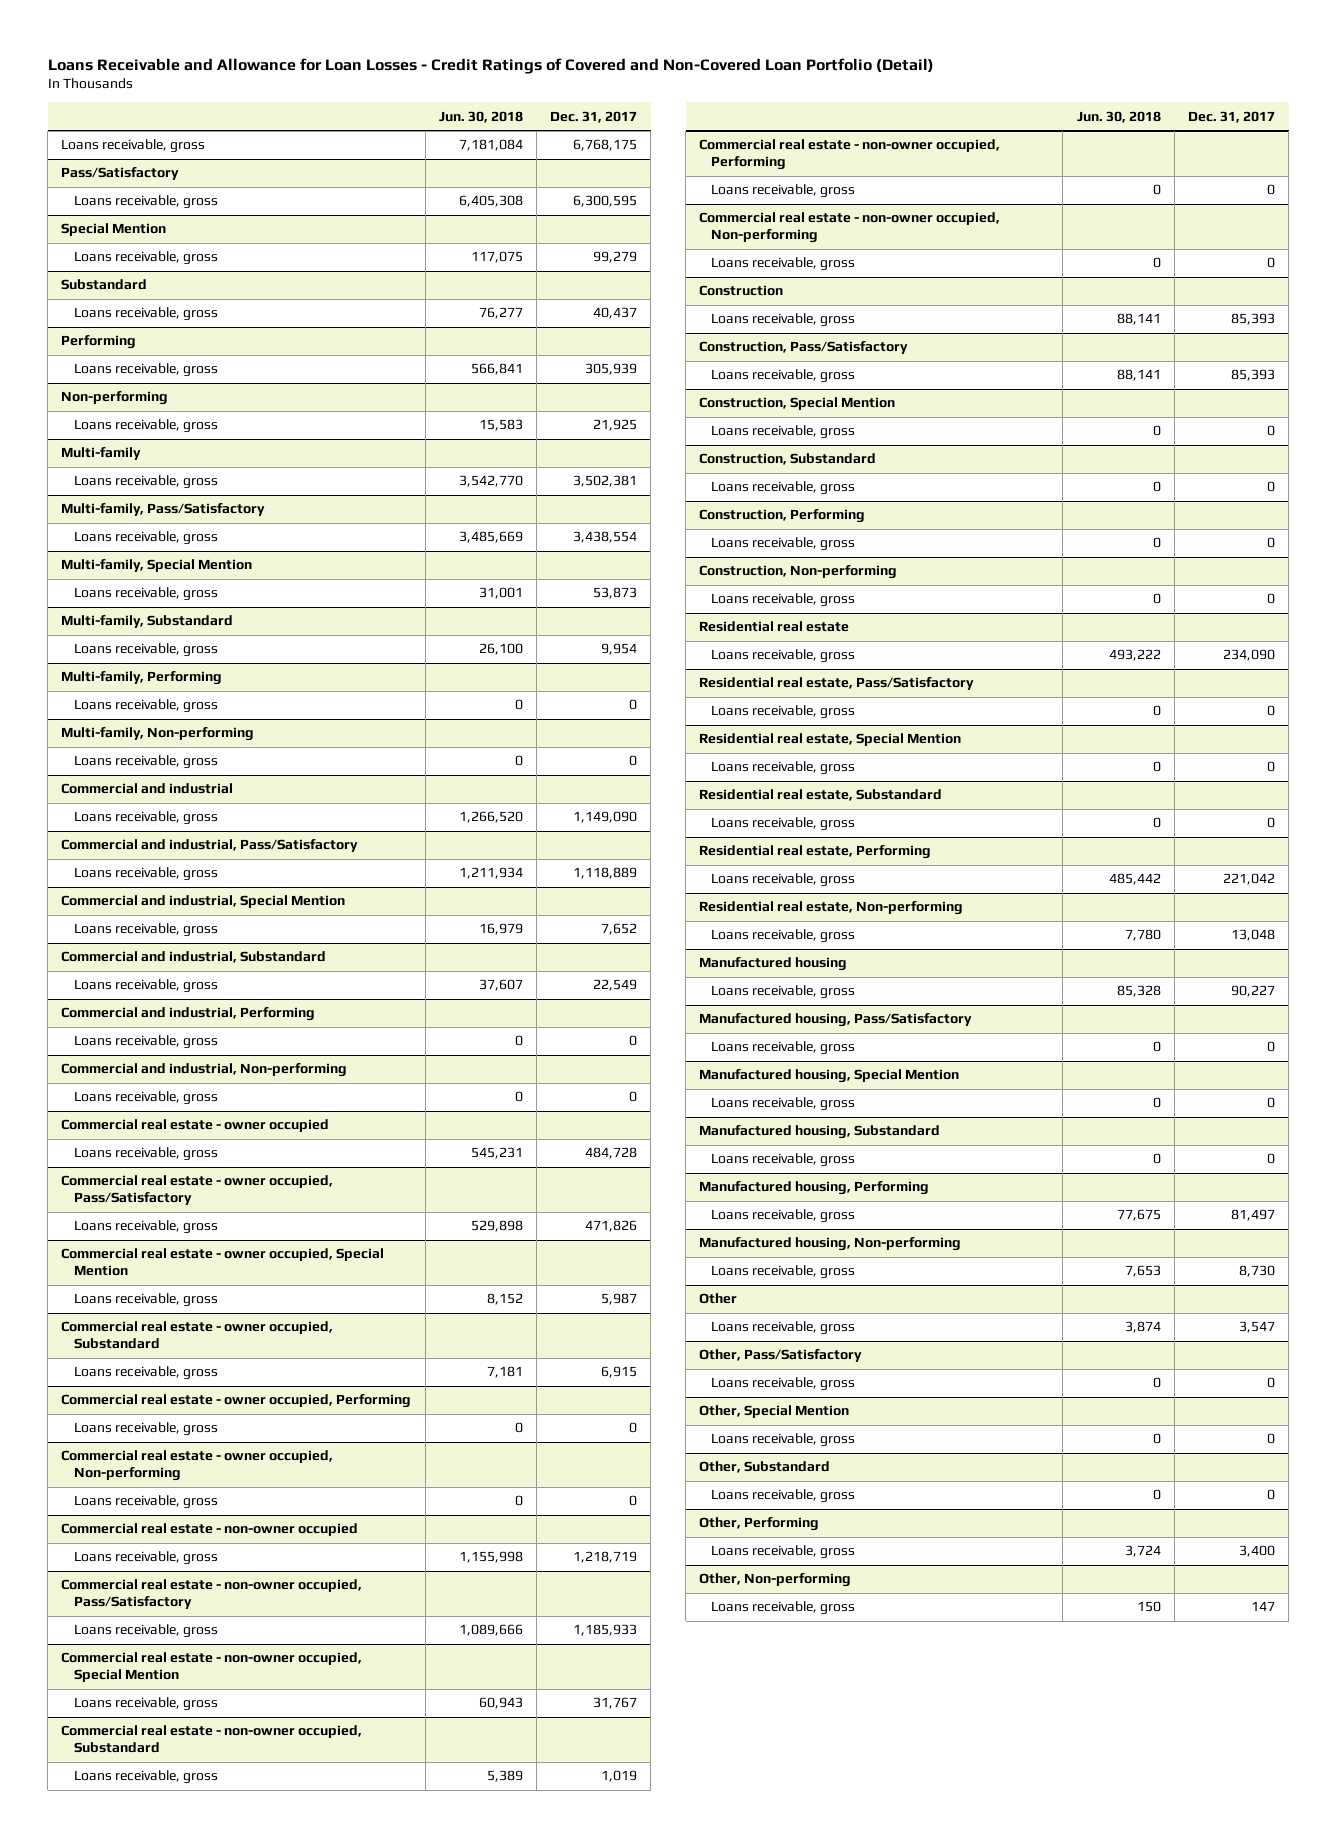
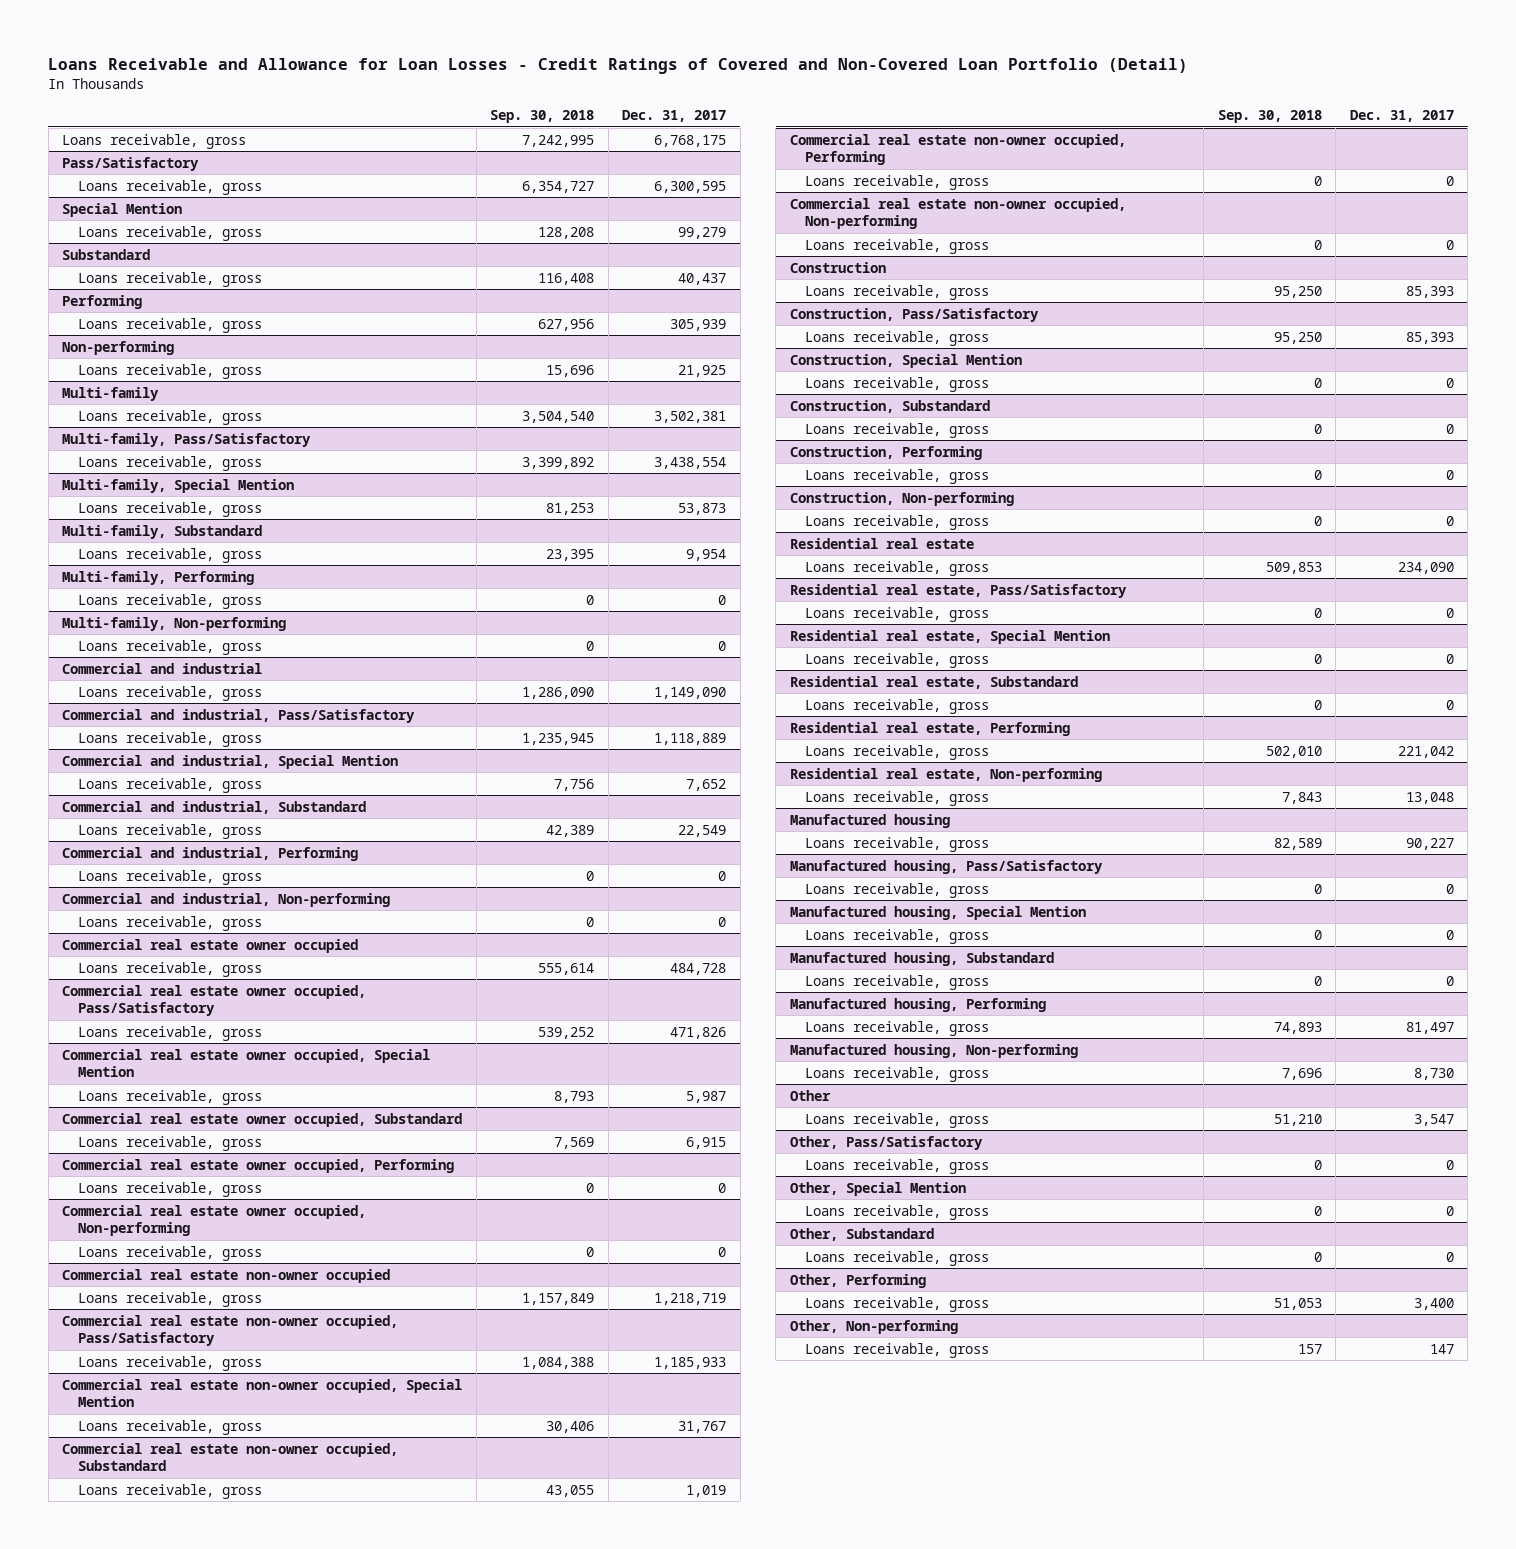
- | Jun. 30, 2018 | Dec. 31, 2017
+ | Sep. 30, 2018 | Dec. 31, 2017
- Commercial real estate - owner occupied
+ Commercial real estate owner occupied
- Commercial real estate - owner occupied, Pass/Satisfactory
+ Commercial real estate owner occupied, Pass/Satisfactory
- Commercial real estate - owner occupied, Special Mention
+ Commercial real estate owner occupied, Special Mention
- Commercial real estate - owner occupied, Substandard
+ Commercial real estate owner occupied, Substandard
- Commercial real estate - owner occupied, Performing
+ Commercial real estate owner occupied, Performing
- Commercial real estate - owner occupied, Non-performing
+ Commercial real estate owner occupied, Non-performing
- Commercial real estate - non-owner occupied
+ Commercial real estate non-owner occupied
- Commercial real estate - non-owner occupied, Pass/Satisfactory
+ Commercial real estate non-owner occupied, Pass/Satisfactory
- Commercial real estate - non-owner occupied, Special Mention
+ Commercial real estate non-owner occupied, Special Mention
- Commercial real estate - non-owner occupied, Substandard
+ Commercial real estate non-owner occupied, Substandard
- Commercial real estate - non-owner occupied, Performing
+ Commercial real estate non-owner occupied, Performing
- Commercial real estate - non-owner occupied, Non-performing
+ Commercial real estate non-owner occupied, Non-performing

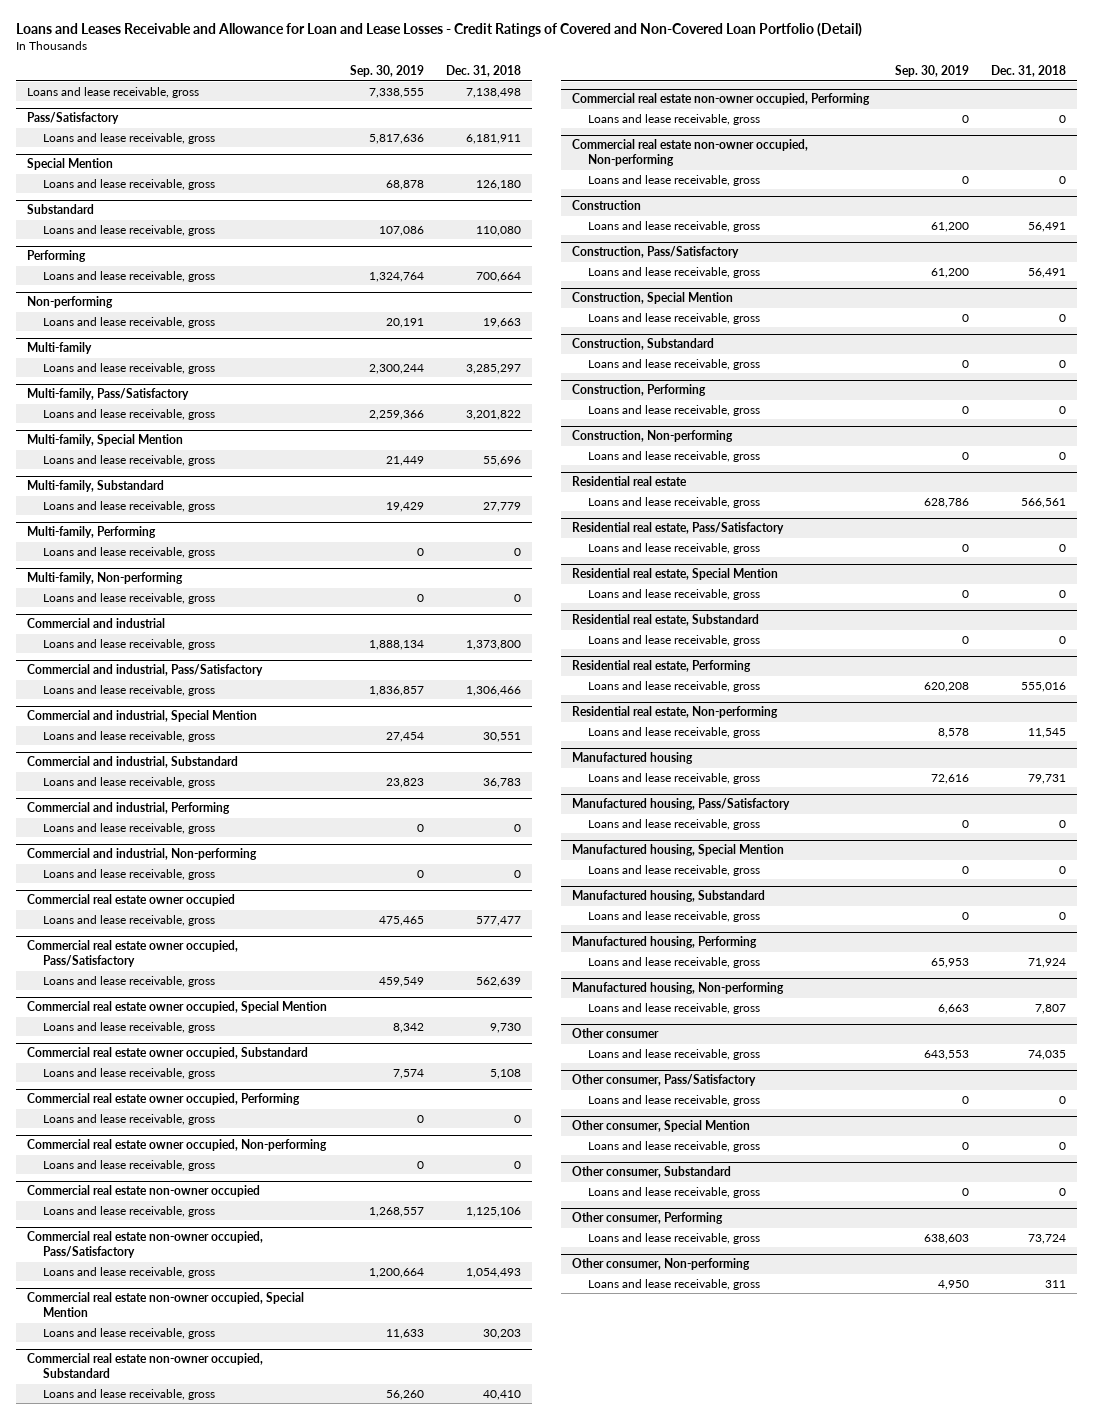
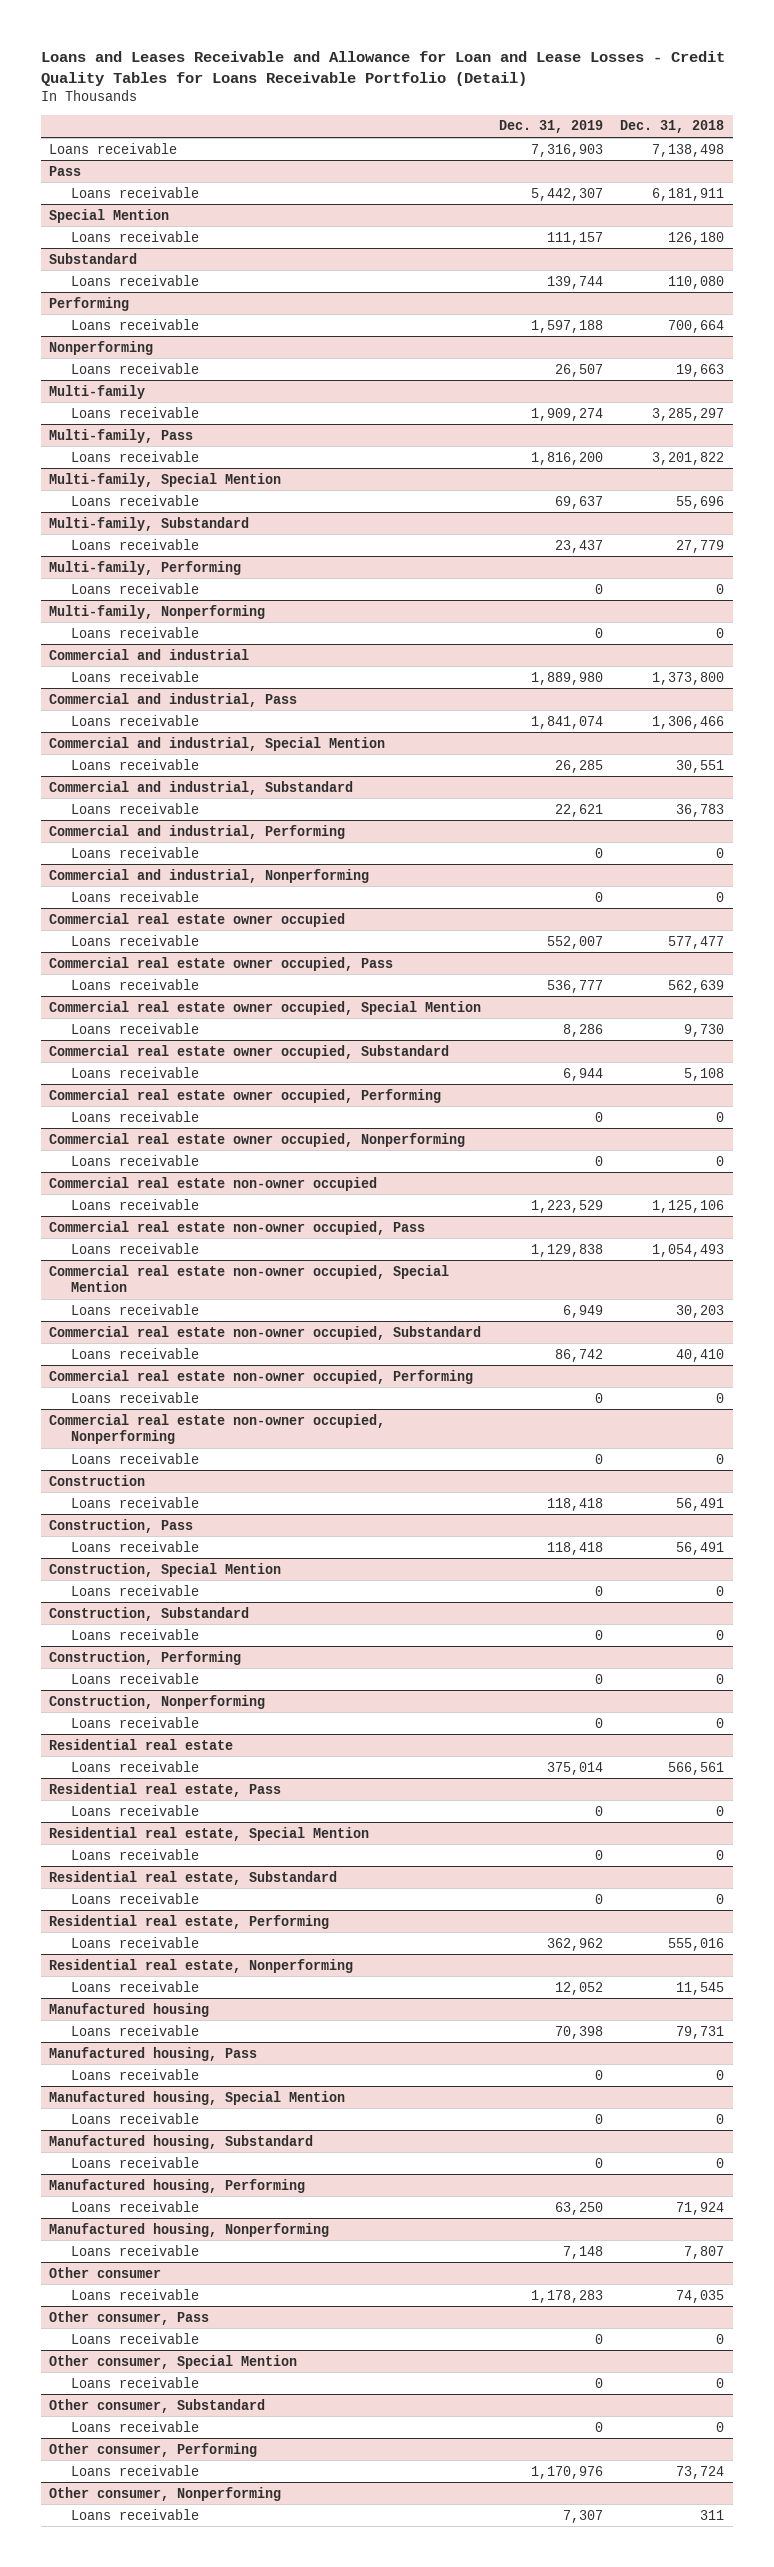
- Loans and Leases Receivable and Allowance for Loan and Lease Losses - Credit Ratings of Covered and Non-Covered Loan Portfolio (Detail)
+ Loans and Leases Receivable and Allowance for Loan and Lease Losses - Credit Quality Tables for Loans Receivable Portfolio (Detail)
- | Sep. 30, 2019 | Dec. 31, 2018
+ | Dec. 31, 2019 | Dec. 31, 2018
- Loans and lease receivable, gross | 7,338,555 | 7,138,498
- Pass/Satisfactory
- Loans and lease receivable, gross | 5,817,636 | 6,181,911
+ Loans receivable | 7,316,903 | 7,138,498
+ Pass
+ Loans receivable | 5,442,307 | 6,181,911
@ Special Mention
- Loans and lease receivable, gross | 68,878 | 126,180
+ Loans receivable | 111,157 | 126,180
@ Substandard
- Loans and lease receivable, gross | 107,086 | 110,080
+ Loans receivable | 139,744 | 110,080
@ Performing
- Loans and lease receivable, gross | 1,324,764 | 700,664
- Non-performing
- Loans and lease receivable, gross | 20,191 | 19,663
@ Performing
+ Loans receivable | 1,597,188 | 700,664
+ Nonperforming
+ Loans receivable | 26,507 | 19,663
@ Multi-family
- Loans and lease receivable, gross | 2,300,244 | 3,285,297
- Multi-family, Pass/Satisfactory
- Loans and lease receivable, gross | 2,259,366 | 3,201,822
@ Multi-family
+ Loans receivable | 1,909,274 | 3,285,297
+ Multi-family, Pass
+ Loans receivable | 1,816,200 | 3,201,822
@ Multi-family, Special Mention
- Loans and lease receivable, gross | 21,449 | 55,696
+ Loans receivable | 69,637 | 55,696
@ Multi-family, Substandard
- Loans and lease receivable, gross | 19,429 | 27,779
+ Loans receivable | 23,437 | 27,779
@ Multi-family, Performing
- Loans and lease receivable, gross | 0 | 0
- Multi-family, Non-performing
- Loans and lease receivable, gross | 0 | 0
@ Multi-family, Performing
+ Loans receivable | 0 | 0
+ Multi-family, Nonperforming
+ Loans receivable | 0 | 0
@ Commercial and industrial
- Loans and lease receivable, gross | 1,888,134 | 1,373,800
- Commercial and industrial, Pass/Satisfactory
- Loans and lease receivable, gross | 1,836,857 | 1,306,466
@ Commercial and industrial
+ Loans receivable | 1,889,980 | 1,373,800
+ Commercial and industrial, Pass
+ Loans receivable | 1,841,074 | 1,306,466
@ Commercial and industrial, Special Mention
- Loans and lease receivable, gross | 27,454 | 30,551
+ Loans receivable | 26,285 | 30,551
@ Commercial and industrial, Substandard
- Loans and lease receivable, gross | 23,823 | 36,783
+ Loans receivable | 22,621 | 36,783
@ Commercial and industrial, Performing
- Loans and lease receivable, gross | 0 | 0
- Commercial and industrial, Non-performing
- Loans and lease receivable, gross | 0 | 0
@ Commercial and industrial, Performing
+ Loans receivable | 0 | 0
+ Commercial and industrial, Nonperforming
+ Loans receivable | 0 | 0
@ Commercial real estate owner occupied
- Loans and lease receivable, gross | 475,465 | 577,477
- Commercial real estate owner occupied, Pass/Satisfactory
- Loans and lease receivable, gross | 459,549 | 562,639
@ Commercial real estate owner occupied
+ Loans receivable | 552,007 | 577,477
+ Commercial real estate owner occupied, Pass
+ Loans receivable | 536,777 | 562,639
@ Commercial real estate owner occupied, Special Mention
- Loans and lease receivable, gross | 8,342 | 9,730
+ Loans receivable | 8,286 | 9,730
@ Commercial real estate owner occupied, Substandard
- Loans and lease receivable, gross | 7,574 | 5,108
+ Loans receivable | 6,944 | 5,108
@ Commercial real estate owner occupied, Performing
- Loans and lease receivable, gross | 0 | 0
- Commercial real estate owner occupied, Non-performing
- Loans and lease receivable, gross | 0 | 0
@ Commercial real estate owner occupied, Performing
+ Loans receivable | 0 | 0
+ Commercial real estate owner occupied, Nonperforming
+ Loans receivable | 0 | 0
@ Commercial real estate non-owner occupied
- Loans and lease receivable, gross | 1,268,557 | 1,125,106
- Commercial real estate non-owner occupied, Pass/Satisfactory
- Loans and lease receivable, gross | 1,200,664 | 1,054,493
@ Commercial real estate non-owner occupied
+ Loans receivable | 1,223,529 | 1,125,106
+ Commercial real estate non-owner occupied, Pass
+ Loans receivable | 1,129,838 | 1,054,493
@ Commercial real estate non-owner occupied, Special Mention
- Loans and lease receivable, gross | 11,633 | 30,203
+ Loans receivable | 6,949 | 30,203
@ Commercial real estate non-owner occupied, Substandard
- Loans and lease receivable, gross | 56,260 | 40,410
+ Loans receivable | 86,742 | 40,410
@ Commercial real estate non-owner occupied, Performing
- Loans and lease receivable, gross | 0 | 0
- Commercial real estate non-owner occupied, Non-performing
- Loans and lease receivable, gross | 0 | 0
@ Commercial real estate non-owner occupied, Performing
+ Loans receivable | 0 | 0
+ Commercial real estate non-owner occupied, Nonperforming
+ Loans receivable | 0 | 0
@ Construction
- Loans and lease receivable, gross | 61,200 | 56,491
- Construction, Pass/Satisfactory
- Loans and lease receivable, gross | 61,200 | 56,491
@ Construction
+ Loans receivable | 118,418 | 56,491
+ Construction, Pass
+ Loans receivable | 118,418 | 56,491
@ Construction, Special Mention
- Loans and lease receivable, gross | 0 | 0
+ Loans receivable | 0 | 0
@ Construction, Substandard
- Loans and lease receivable, gross | 0 | 0
+ Loans receivable | 0 | 0
@ Construction, Performing
- Loans and lease receivable, gross | 0 | 0
- Construction, Non-performing
- Loans and lease receivable, gross | 0 | 0
@ Construction, Performing
+ Loans receivable | 0 | 0
+ Construction, Nonperforming
+ Loans receivable | 0 | 0
@ Residential real estate
- Loans and lease receivable, gross | 628,786 | 566,561
- Residential real estate, Pass/Satisfactory
- Loans and lease receivable, gross | 0 | 0
@ Residential real estate
+ Loans receivable | 375,014 | 566,561
+ Residential real estate, Pass
+ Loans receivable | 0 | 0
@ Residential real estate, Special Mention
- Loans and lease receivable, gross | 0 | 0
+ Loans receivable | 0 | 0
@ Residential real estate, Substandard
- Loans and lease receivable, gross | 0 | 0
+ Loans receivable | 0 | 0
@ Residential real estate, Performing
- Loans and lease receivable, gross | 620,208 | 555,016
- Residential real estate, Non-performing
- Loans and lease receivable, gross | 8,578 | 11,545
@ Residential real estate, Performing
+ Loans receivable | 362,962 | 555,016
+ Residential real estate, Nonperforming
+ Loans receivable | 12,052 | 11,545
@ Manufactured housing
- Loans and lease receivable, gross | 72,616 | 79,731
- Manufactured housing, Pass/Satisfactory
- Loans and lease receivable, gross | 0 | 0
@ Manufactured housing
+ Loans receivable | 70,398 | 79,731
+ Manufactured housing, Pass
+ Loans receivable | 0 | 0
@ Manufactured housing, Special Mention
- Loans and lease receivable, gross | 0 | 0
+ Loans receivable | 0 | 0
@ Manufactured housing, Substandard
- Loans and lease receivable, gross | 0 | 0
+ Loans receivable | 0 | 0
@ Manufactured housing, Performing
- Loans and lease receivable, gross | 65,953 | 71,924
- Manufactured housing, Non-performing
- Loans and lease receivable, gross | 6,663 | 7,807
@ Manufactured housing, Performing
+ Loans receivable | 63,250 | 71,924
+ Manufactured housing, Nonperforming
+ Loans receivable | 7,148 | 7,807
@ Other consumer
- Loans and lease receivable, gross | 643,553 | 74,035
- Other consumer, Pass/Satisfactory
- Loans and lease receivable, gross | 0 | 0
@ Other consumer
+ Loans receivable | 1,178,283 | 74,035
+ Other consumer, Pass
+ Loans receivable | 0 | 0
@ Other consumer, Special Mention
- Loans and lease receivable, gross | 0 | 0
+ Loans receivable | 0 | 0
@ Other consumer, Substandard
- Loans and lease receivable, gross | 0 | 0
+ Loans receivable | 0 | 0
@ Other consumer, Performing
- Loans and lease receivable, gross | 638,603 | 73,724
- Other consumer, Non-performing
- Loans and lease receivable, gross | 4,950 | 311
@ Other consumer, Performing
+ Loans receivable | 1,170,976 | 73,724
+ Other consumer, Nonperforming
+ Loans receivable | 7,307 | 311

